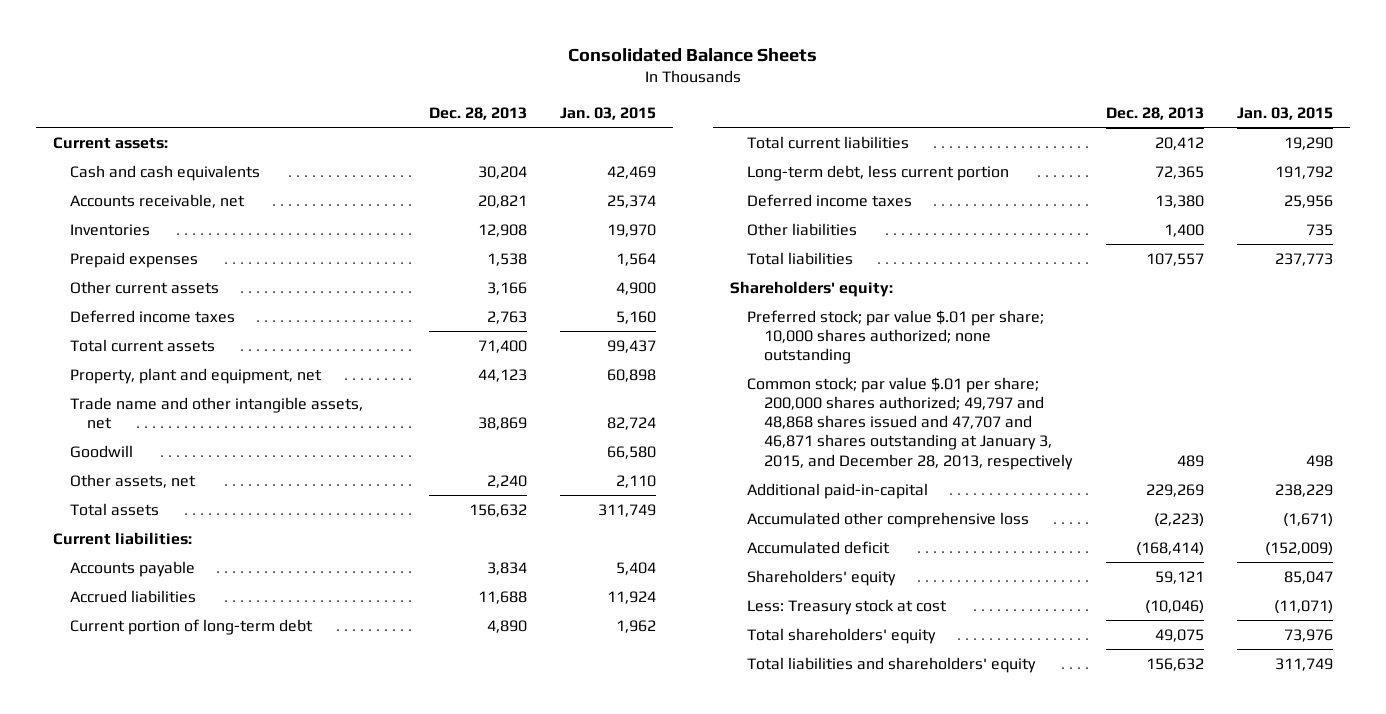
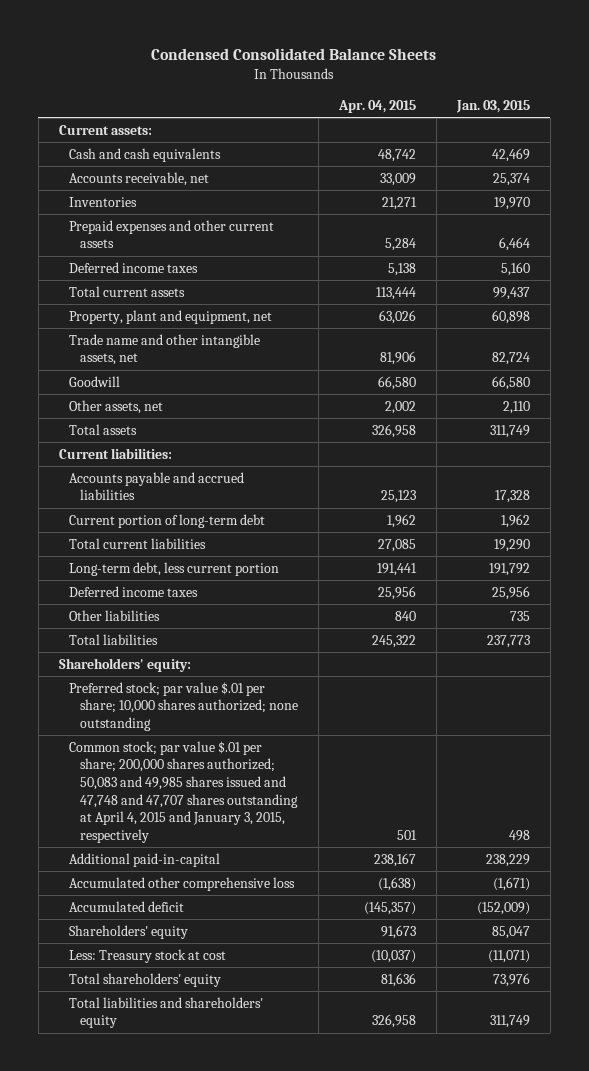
- Consolidated Balance Sheets
+ Condensed Consolidated Balance Sheets
- | Dec. 28, 2013 | Jan. 03, 2015
+ | Apr. 04, 2015 | Jan. 03, 2015
- Prepaid expenses | 1,538 | 1,564
- Other current assets | 3,166 | 4,900
+ Prepaid expenses and other current assets | 5,284 | 6,464
- Accounts payable | 3,834 | 5,404
- Accrued liabilities | 11,688 | 11,924
+ Accounts payable and accrued liabilities | 25,123 | 17,328
- Common stock; par value $.01 per share; 200,000 shares authorized; 49,797 and 48,868 shares issued and 47,707 and 46,871 shares outstanding at January 3, 2015, and December 28, 2013, respectively | 489 | 498
+ Common stock; par value $.01 per share; 200,000 shares authorized; 50,083 and 49,985 shares issued and 47,748 and 47,707 shares outstanding at April 4, 2015 and January 3, 2015, respectively | 501 | 498

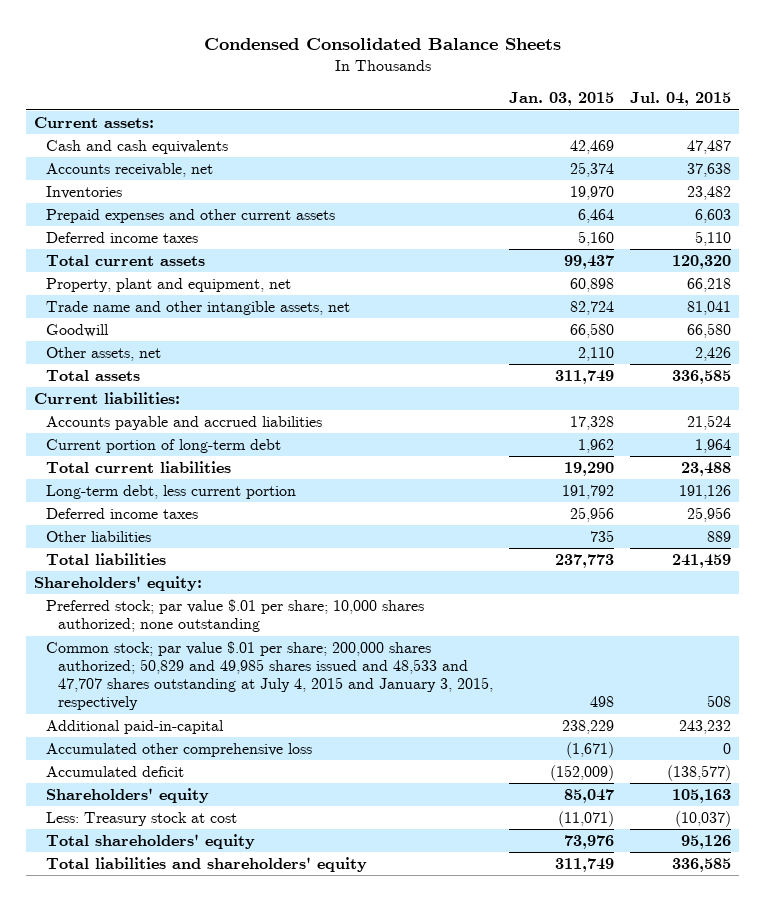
- | Apr. 04, 2015 | Jan. 03, 2015
+ | Jan. 03, 2015 | Jul. 04, 2015
- Common stock; par value $.01 per share; 200,000 shares authorized; 50,083 and 49,985 shares issued and 47,748 and 47,707 shares outstanding at April 4, 2015 and January 3, 2015, respectively | 501 | 498
+ Common stock; par value $.01 per share; 200,000 shares authorized; 50,829 and 49,985 shares issued and 48,533 and 47,707 shares outstanding at July 4, 2015 and January 3, 2015, respectively | 498 | 508

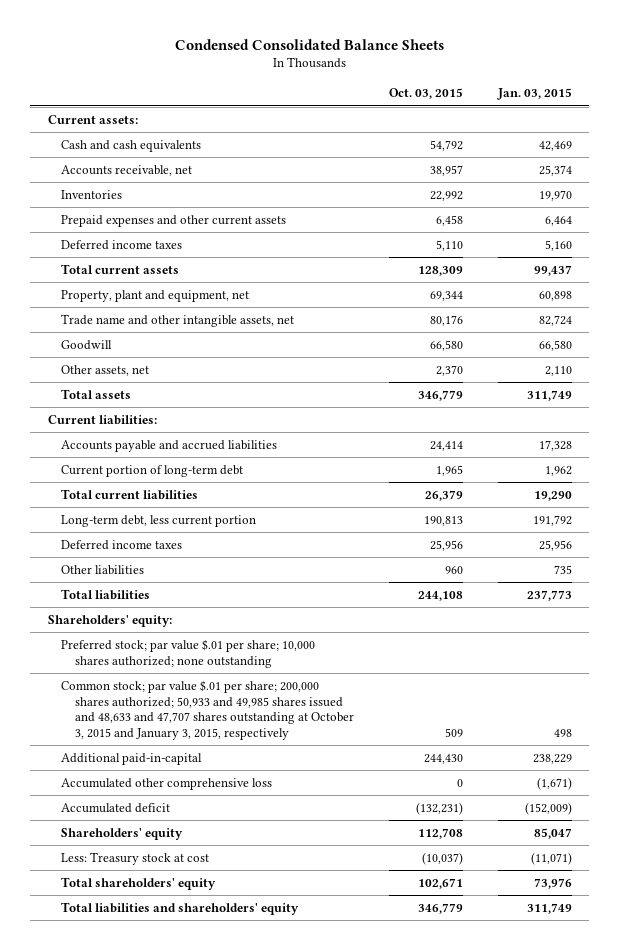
- | Jan. 03, 2015 | Jul. 04, 2015
+ | Oct. 03, 2015 | Jan. 03, 2015
- Common stock; par value $.01 per share; 200,000 shares authorized; 50,829 and 49,985 shares issued and 48,533 and 47,707 shares outstanding at July 4, 2015 and January 3, 2015, respectively | 498 | 508
+ Common stock; par value $.01 per share; 200,000 shares authorized; 50,933 and 49,985 shares issued and 48,633 and 47,707 shares outstanding at October 3, 2015 and January 3, 2015, respectively | 509 | 498

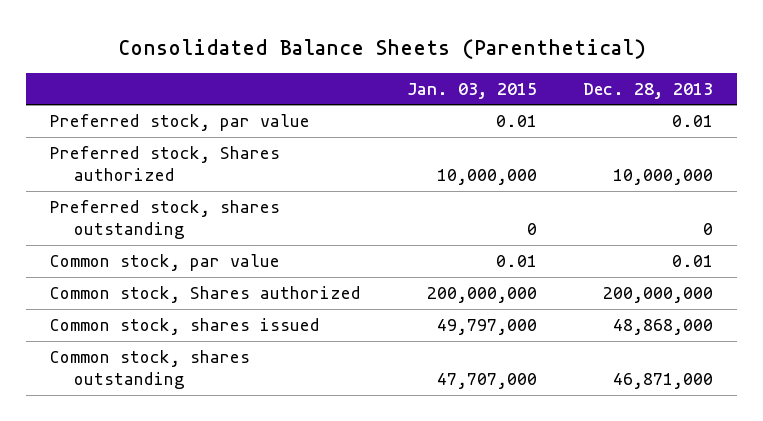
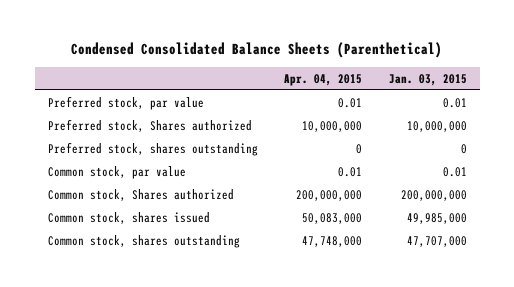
- Consolidated Balance Sheets (Parenthetical)
+ Condensed Consolidated Balance Sheets (Parenthetical)
- | Jan. 03, 2015 | Dec. 28, 2013
+ | Apr. 04, 2015 | Jan. 03, 2015
- Common stock, shares issued | 49,797,000 | 48,868,000
+ Common stock, shares issued | 50,083,000 | 49,985,000

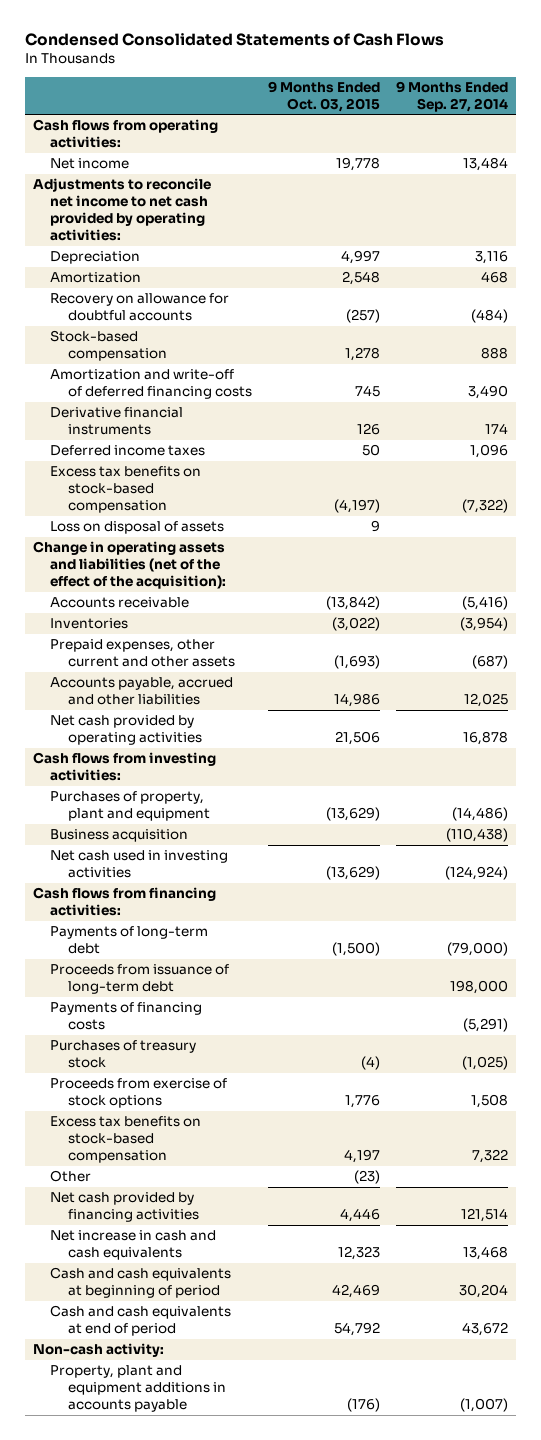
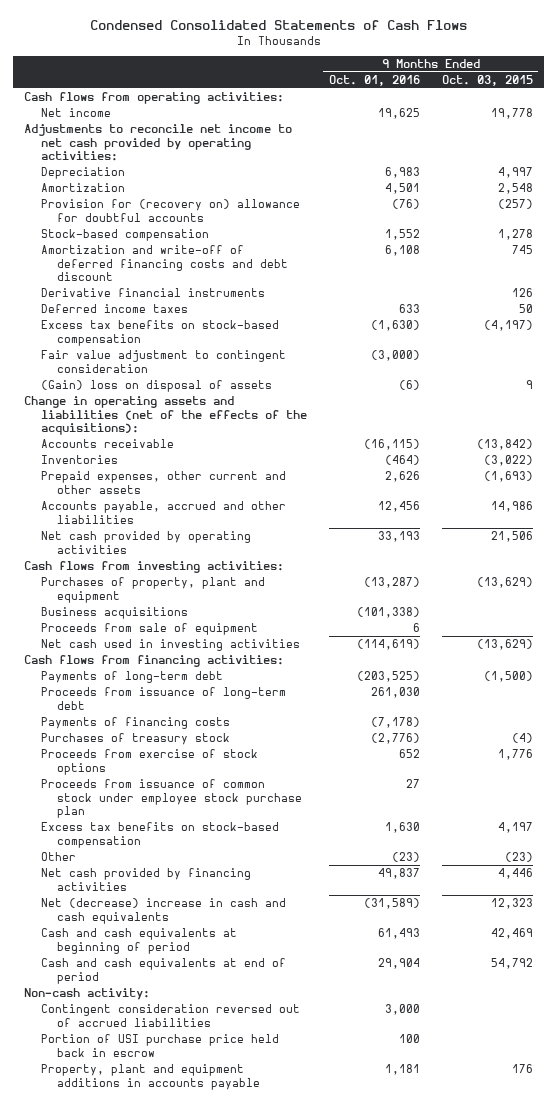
- | 9 Months Ended Oct. 03, 2015 | 9 Months Ended Sep. 27, 2014
+ | 9 Months Ended Oct. 01, 2016 | 9 Months Ended Oct. 03, 2015
- Recovery on allowance for doubtful accounts | (257) | (484)
+ Provision for (recovery on) allowance for doubtful accounts | (76) | (257)
- Amortization and write-off of deferred financing costs | 745 | 3,490
+ Amortization and write-off of deferred financing costs and debt discount | 6,108 | 745
- Loss on disposal of assets | 9 |
- Change in operating assets and liabilities (net of the effect of the acquisition):
+ Fair value adjustment to contingent consideration | (3,000) |
+ (Gain) loss on disposal of assets | (6) | 9
+ Change in operating assets and liabilities (net of the effects of the acquisitions):
- Business acquisition | | (110,438)
+ Business acquisitions | (101,338) |
+ Proceeds from sale of equipment | 6 |
+ Proceeds from issuance of common stock under employee stock purchase plan | 27 |
- Net increase in cash and cash equivalents | 12,323 | 13,468
+ Net (decrease) increase in cash and cash equivalents | (31,589) | 12,323
- Property, plant and equipment additions in accounts payable | (176) | (1,007)
+ Contingent consideration reversed out of accrued liabilities | 3,000 |
+ Portion of USI purchase price held back in escrow | 100 |
+ Property, plant and equipment additions in accounts payable | 1,181 | 176

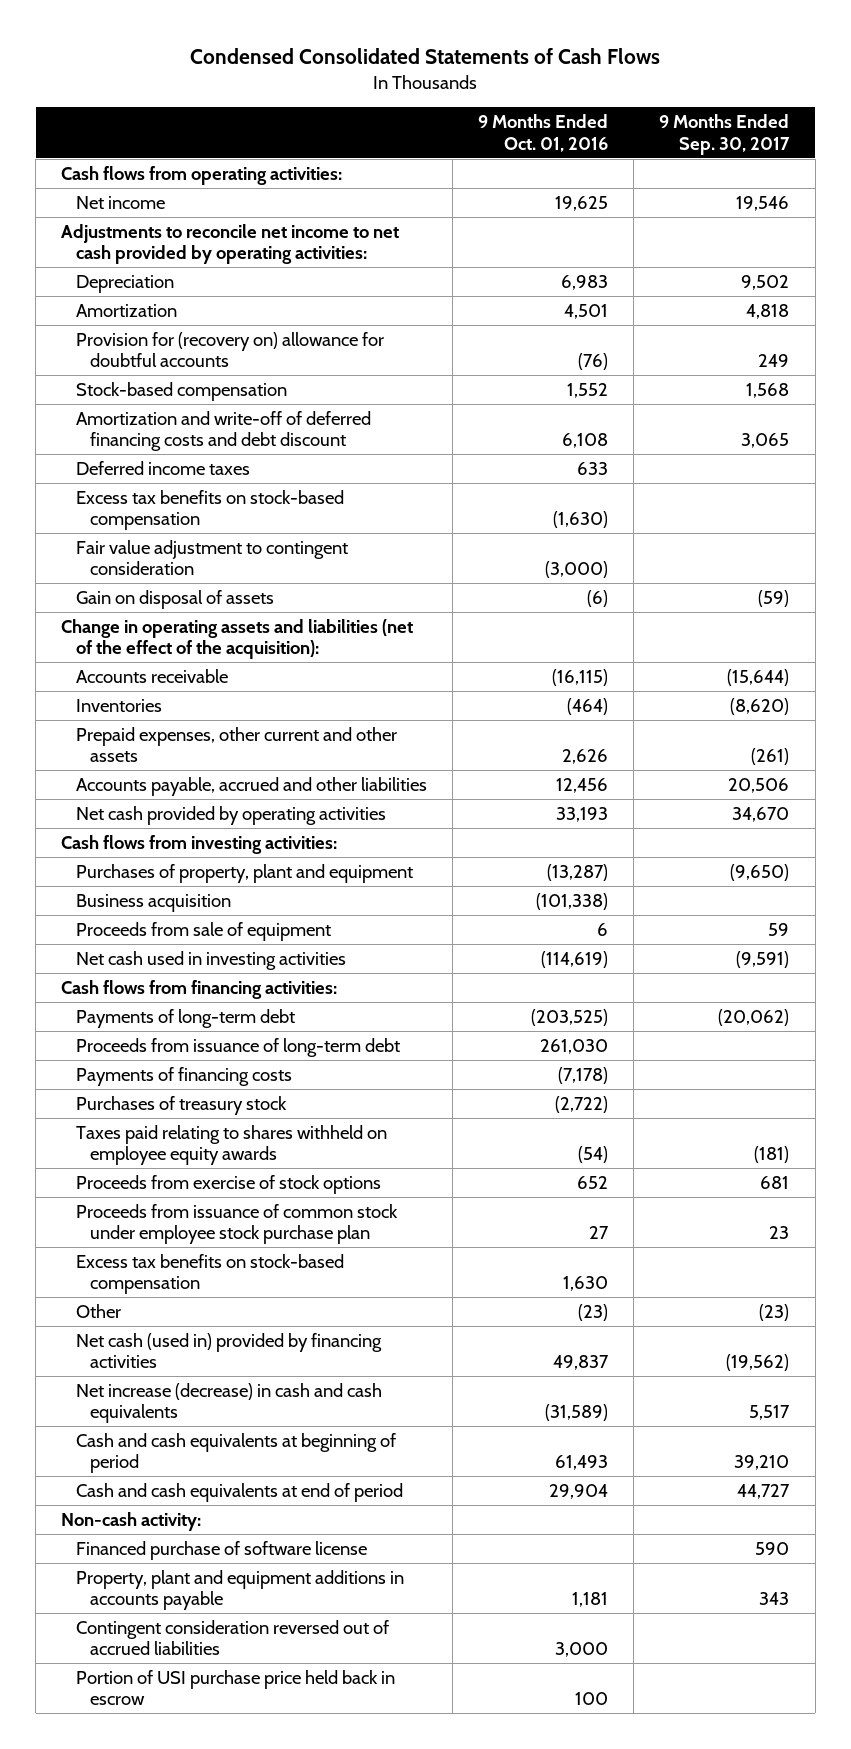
- | 9 Months Ended Oct. 01, 2016 | 9 Months Ended Oct. 03, 2015
+ | 9 Months Ended Oct. 01, 2016 | 9 Months Ended Sep. 30, 2017
- Derivative financial instruments | | 126
- (Gain) loss on disposal of assets | (6) | 9
- Change in operating assets and liabilities (net of the effects of the acquisitions):
+ Gain on disposal of assets | (6) | (59)
+ Change in operating assets and liabilities (net of the effect of the acquisition):
- Business acquisitions | (101,338) |
+ Business acquisition | (101,338) |
- Purchases of treasury stock | (2,776) | (4)
+ Purchases of treasury stock | (2,722) |
+ Taxes paid relating to shares withheld on employee equity awards | (54) | (181)
- Net cash provided by financing activities | 49,837 | 4,446
- Net (decrease) increase in cash and cash equivalents | (31,589) | 12,323
+ Net cash (used in) provided by financing activities | 49,837 | (19,562)
+ Net increase (decrease) in cash and cash equivalents | (31,589) | 5,517
+ Financed purchase of software license | | 590
moved up: Property, plant and equipment additions in accounts payable | 1,181 | 343

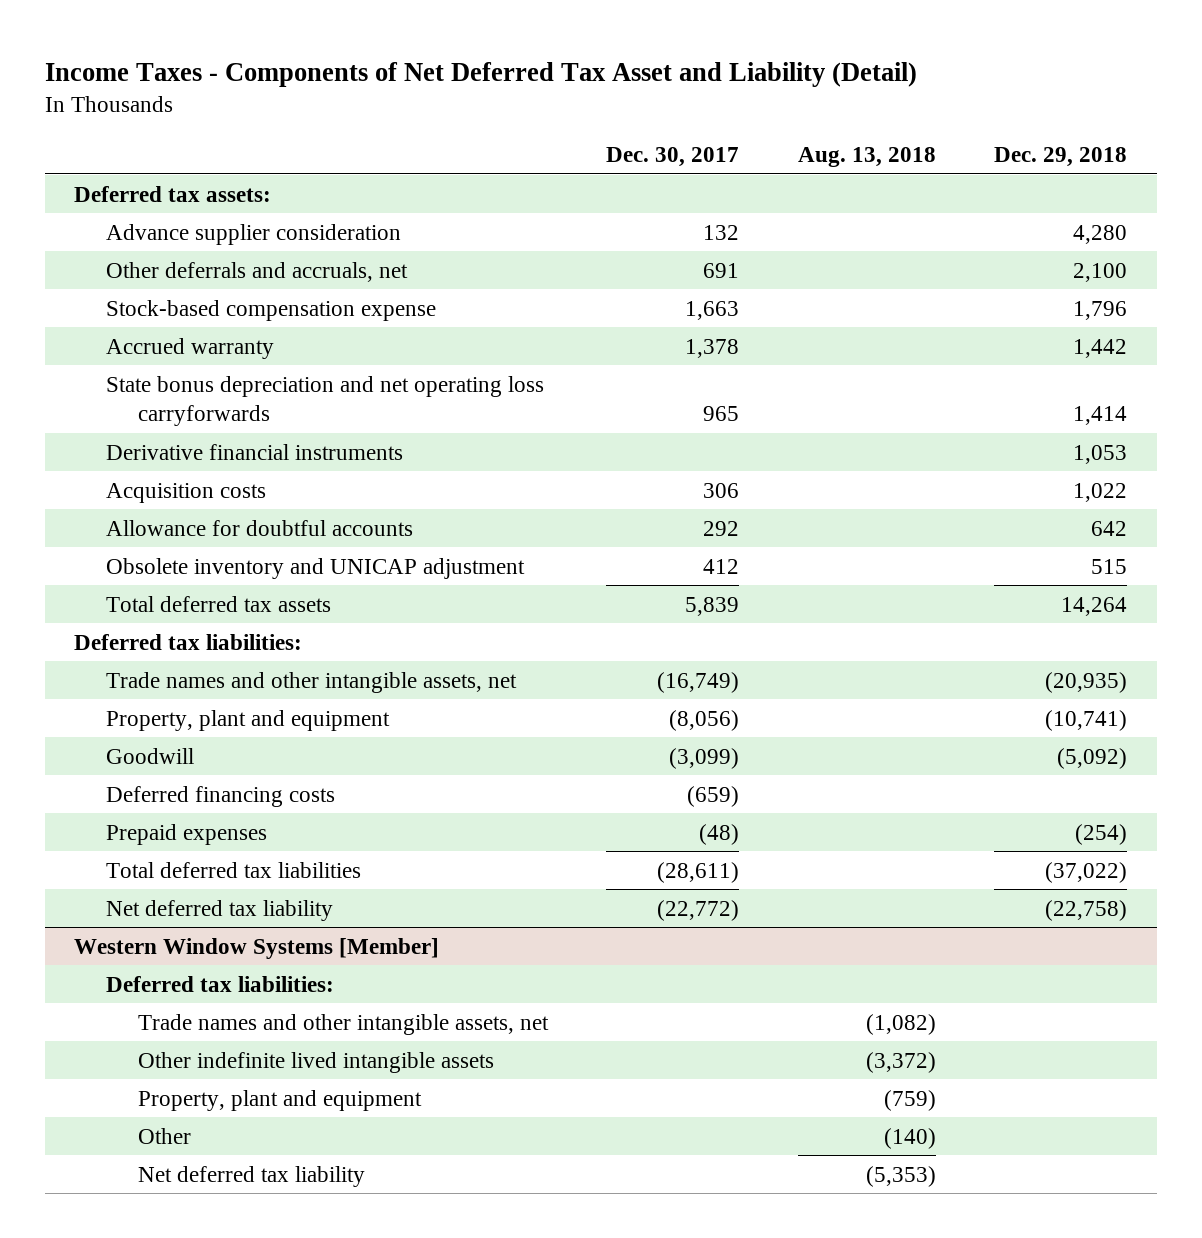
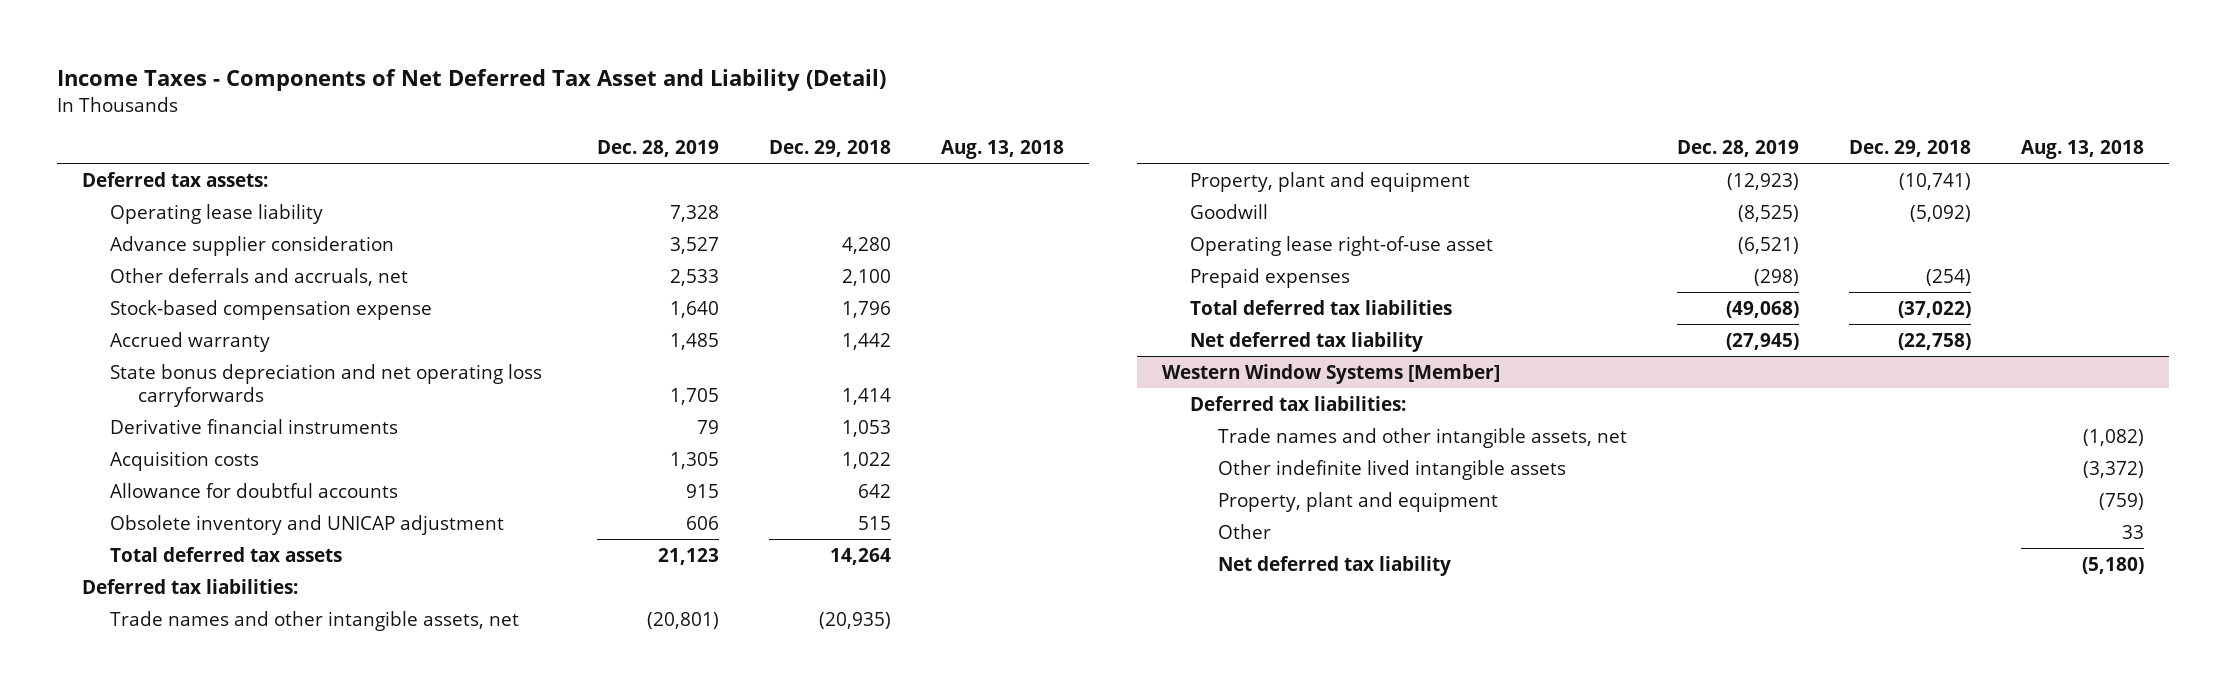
- | Dec. 30, 2017 | Aug. 13, 2018 | Dec. 29, 2018
+ | Dec. 28, 2019 | Dec. 29, 2018 | Aug. 13, 2018
+ Operating lease liability | 7,328 | |
- Deferred financing costs | (659) | |
+ Operating lease right-of-use asset | (6,521) | |
@ Western Window Systems [Member]
- Other | | (140) |
- Net deferred tax liability | | (5,353) |
+ Other | | | 33
+ Net deferred tax liability | | | (5,180)

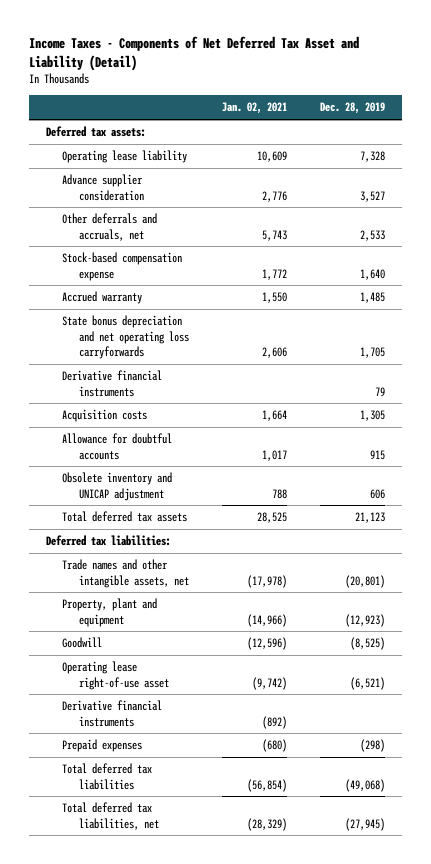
- | Dec. 28, 2019 | Dec. 29, 2018 | Aug. 13, 2018
+ | Jan. 02, 2021 | Dec. 28, 2019
+ Derivative financial instruments | (892) |
- Net deferred tax liability | (27,945) | (22,758) |
- Western Window Systems [Member]
- Deferred tax liabilities:
- Trade names and other intangible assets, net | | | (1,082)
- Other indefinite lived intangible assets | | | (3,372)
- Property, plant and equipment | | | (759)
- Other | | | 33
- Net deferred tax liability | | | (5,180)
+ Total deferred tax liabilities, net | (28,329) | (27,945)

